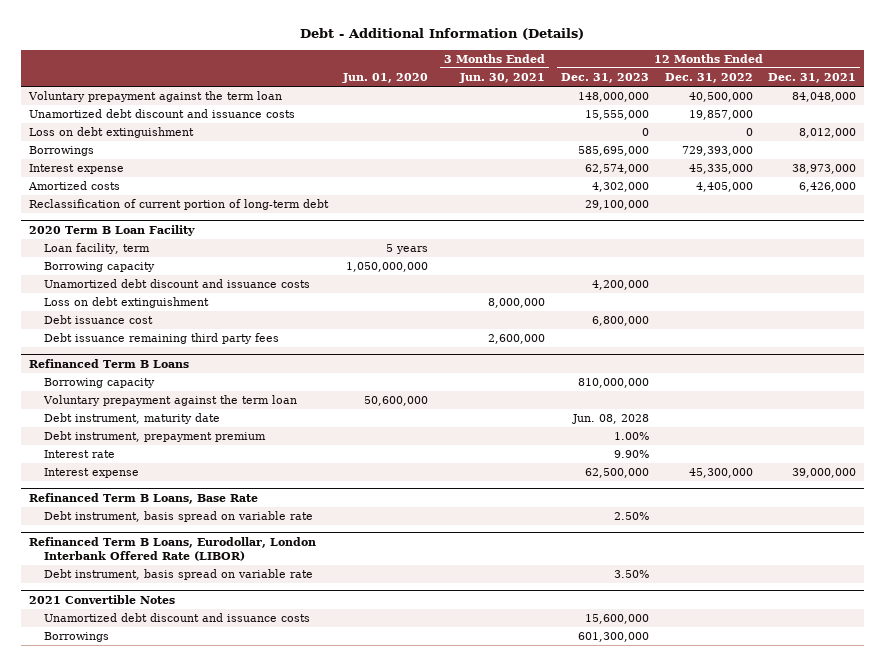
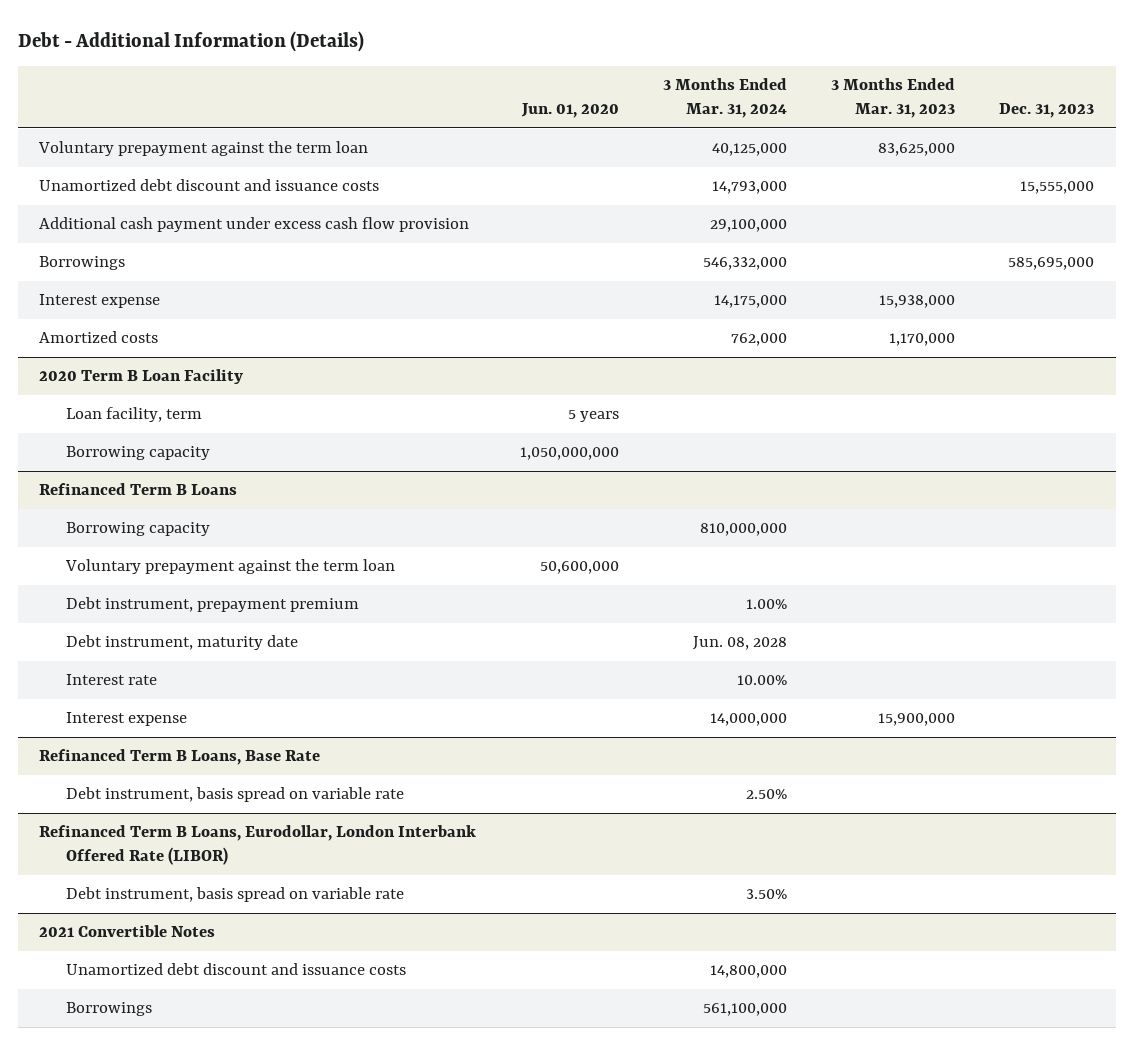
- | Jun. 01, 2020 | 3 Months Ended Jun. 30, 2021 | 12 Months Ended Dec. 31, 2023 | 12 Months Ended Dec. 31, 2022 | 12 Months Ended Dec. 31, 2021
+ | Jun. 01, 2020 | 3 Months Ended Mar. 31, 2024 | 3 Months Ended Mar. 31, 2023 | Dec. 31, 2023
- Loss on debt extinguishment | | | 0 | 0 | 8,012,000
+ Additional cash payment under excess cash flow provision | | 29,100,000 | |
- Reclassification of current portion of long-term debt | | | 29,100,000 | |
@ 2020 Term B Loan Facility
- Unamortized debt discount and issuance costs | | | 4,200,000 | |
- Loss on debt extinguishment | | 8,000,000 | | |
- Debt issuance cost | | | 6,800,000 | |
- Debt issuance remaining third party fees | | 2,600,000 | | |
@ Refinanced Term B Loans
moved down: Debt instrument, maturity date | | Jun. 08, 2028 | |

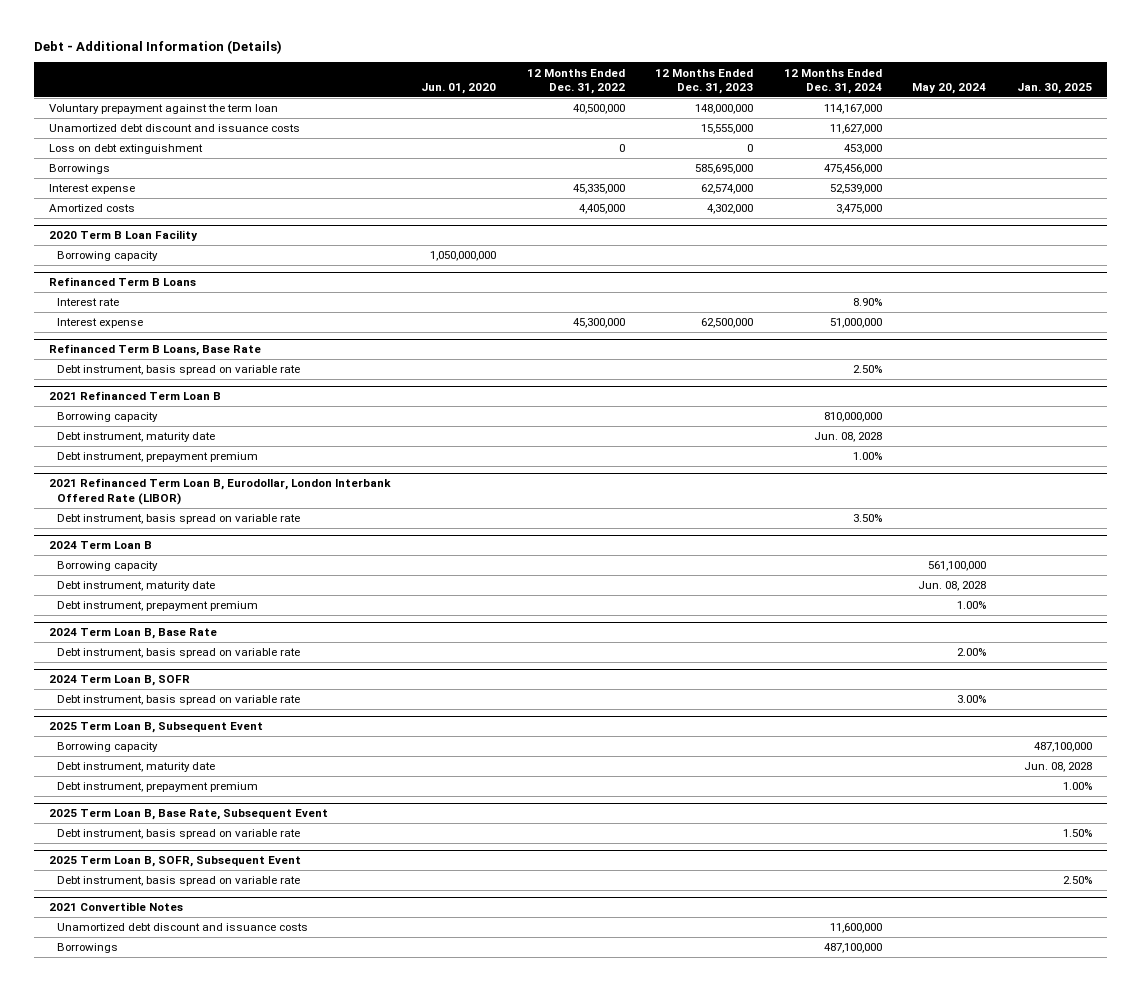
- | Jun. 01, 2020 | 3 Months Ended Mar. 31, 2024 | 3 Months Ended Mar. 31, 2023 | Dec. 31, 2023
+ | Jun. 01, 2020 | 12 Months Ended Dec. 31, 2022 | 12 Months Ended Dec. 31, 2023 | 12 Months Ended Dec. 31, 2024 | May 20, 2024 | Jan. 30, 2025
- Additional cash payment under excess cash flow provision | | 29,100,000 | |
+ Loss on debt extinguishment | | 0 | 0 | 453,000 | |
@ 2020 Term B Loan Facility
- Loan facility, term | 5 years | | |
@ Refinanced Term B Loans
- Borrowing capacity | | 810,000,000 | |
- Voluntary prepayment against the term loan | 50,600,000 | | |
- Debt instrument, prepayment premium | | 1.00% | |
- Debt instrument, maturity date | | Jun. 08, 2028 | |
- Refinanced Term B Loans, Eurodollar, London Interbank Offered Rate (LIBOR)
+ 2021 Refinanced Term Loan B
+ Borrowing capacity | | | | 810,000,000 | |
+ Debt instrument, maturity date | | | | Jun. 08, 2028 | |
+ Debt instrument, prepayment premium | | | | 1.00% | |
+ 2021 Refinanced Term Loan B, Eurodollar, London Interbank Offered Rate (LIBOR)
+ 2024 Term Loan B
+ Borrowing capacity | | | | | 561,100,000 |
+ Debt instrument, maturity date | | | | | Jun. 08, 2028 |
+ Debt instrument, prepayment premium | | | | | 1.00% |
+ 2024 Term Loan B, Base Rate
+ Debt instrument, basis spread on variable rate | | | | | 2.00% |
+ 2024 Term Loan B, SOFR
+ Debt instrument, basis spread on variable rate | | | | | 3.00% |
+ 2025 Term Loan B, Subsequent Event
+ Borrowing capacity | | | | | | 487,100,000
+ Debt instrument, maturity date | | | | | | Jun. 08, 2028
+ Debt instrument, prepayment premium | | | | | | 1.00%
+ 2025 Term Loan B, Base Rate, Subsequent Event
+ Debt instrument, basis spread on variable rate | | | | | | 1.50%
+ 2025 Term Loan B, SOFR, Subsequent Event
+ Debt instrument, basis spread on variable rate | | | | | | 2.50%

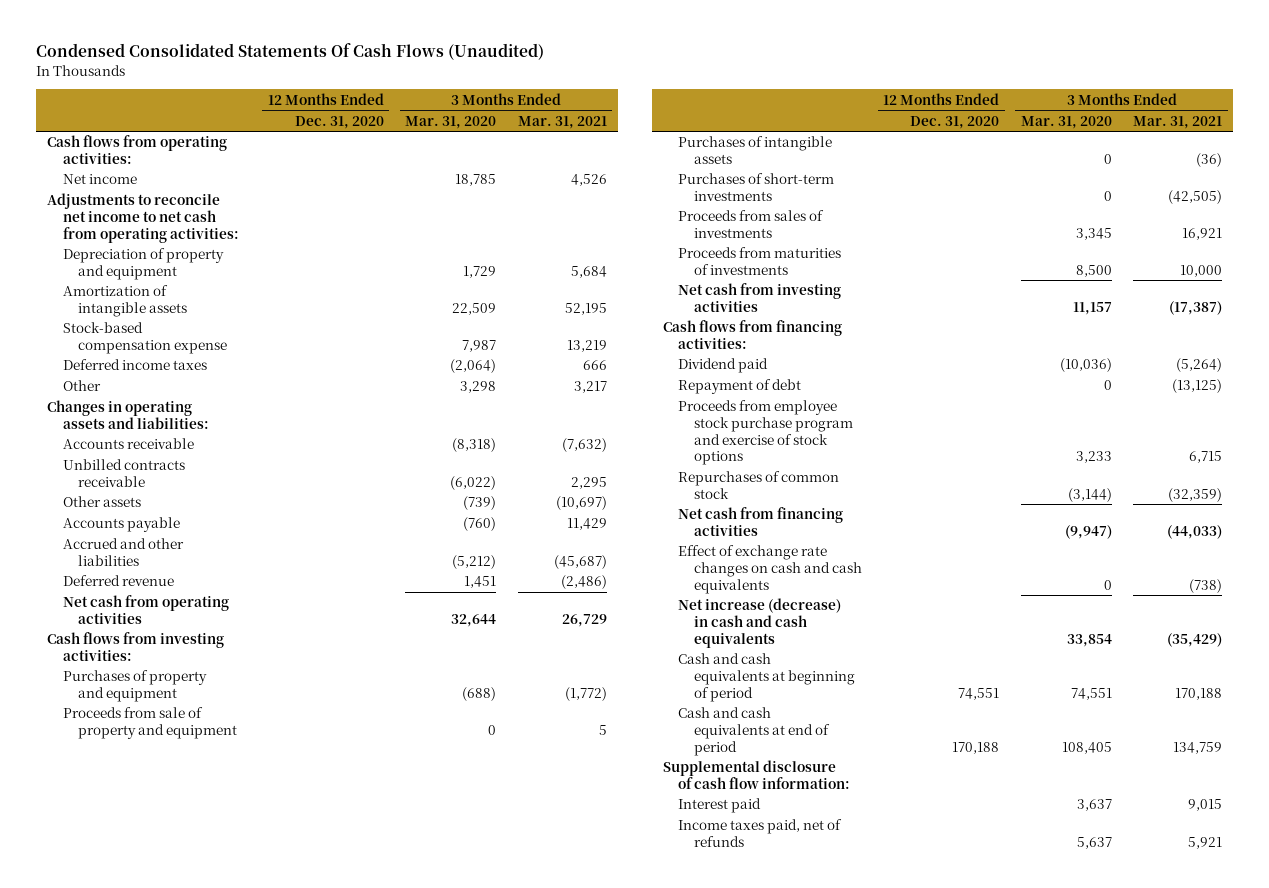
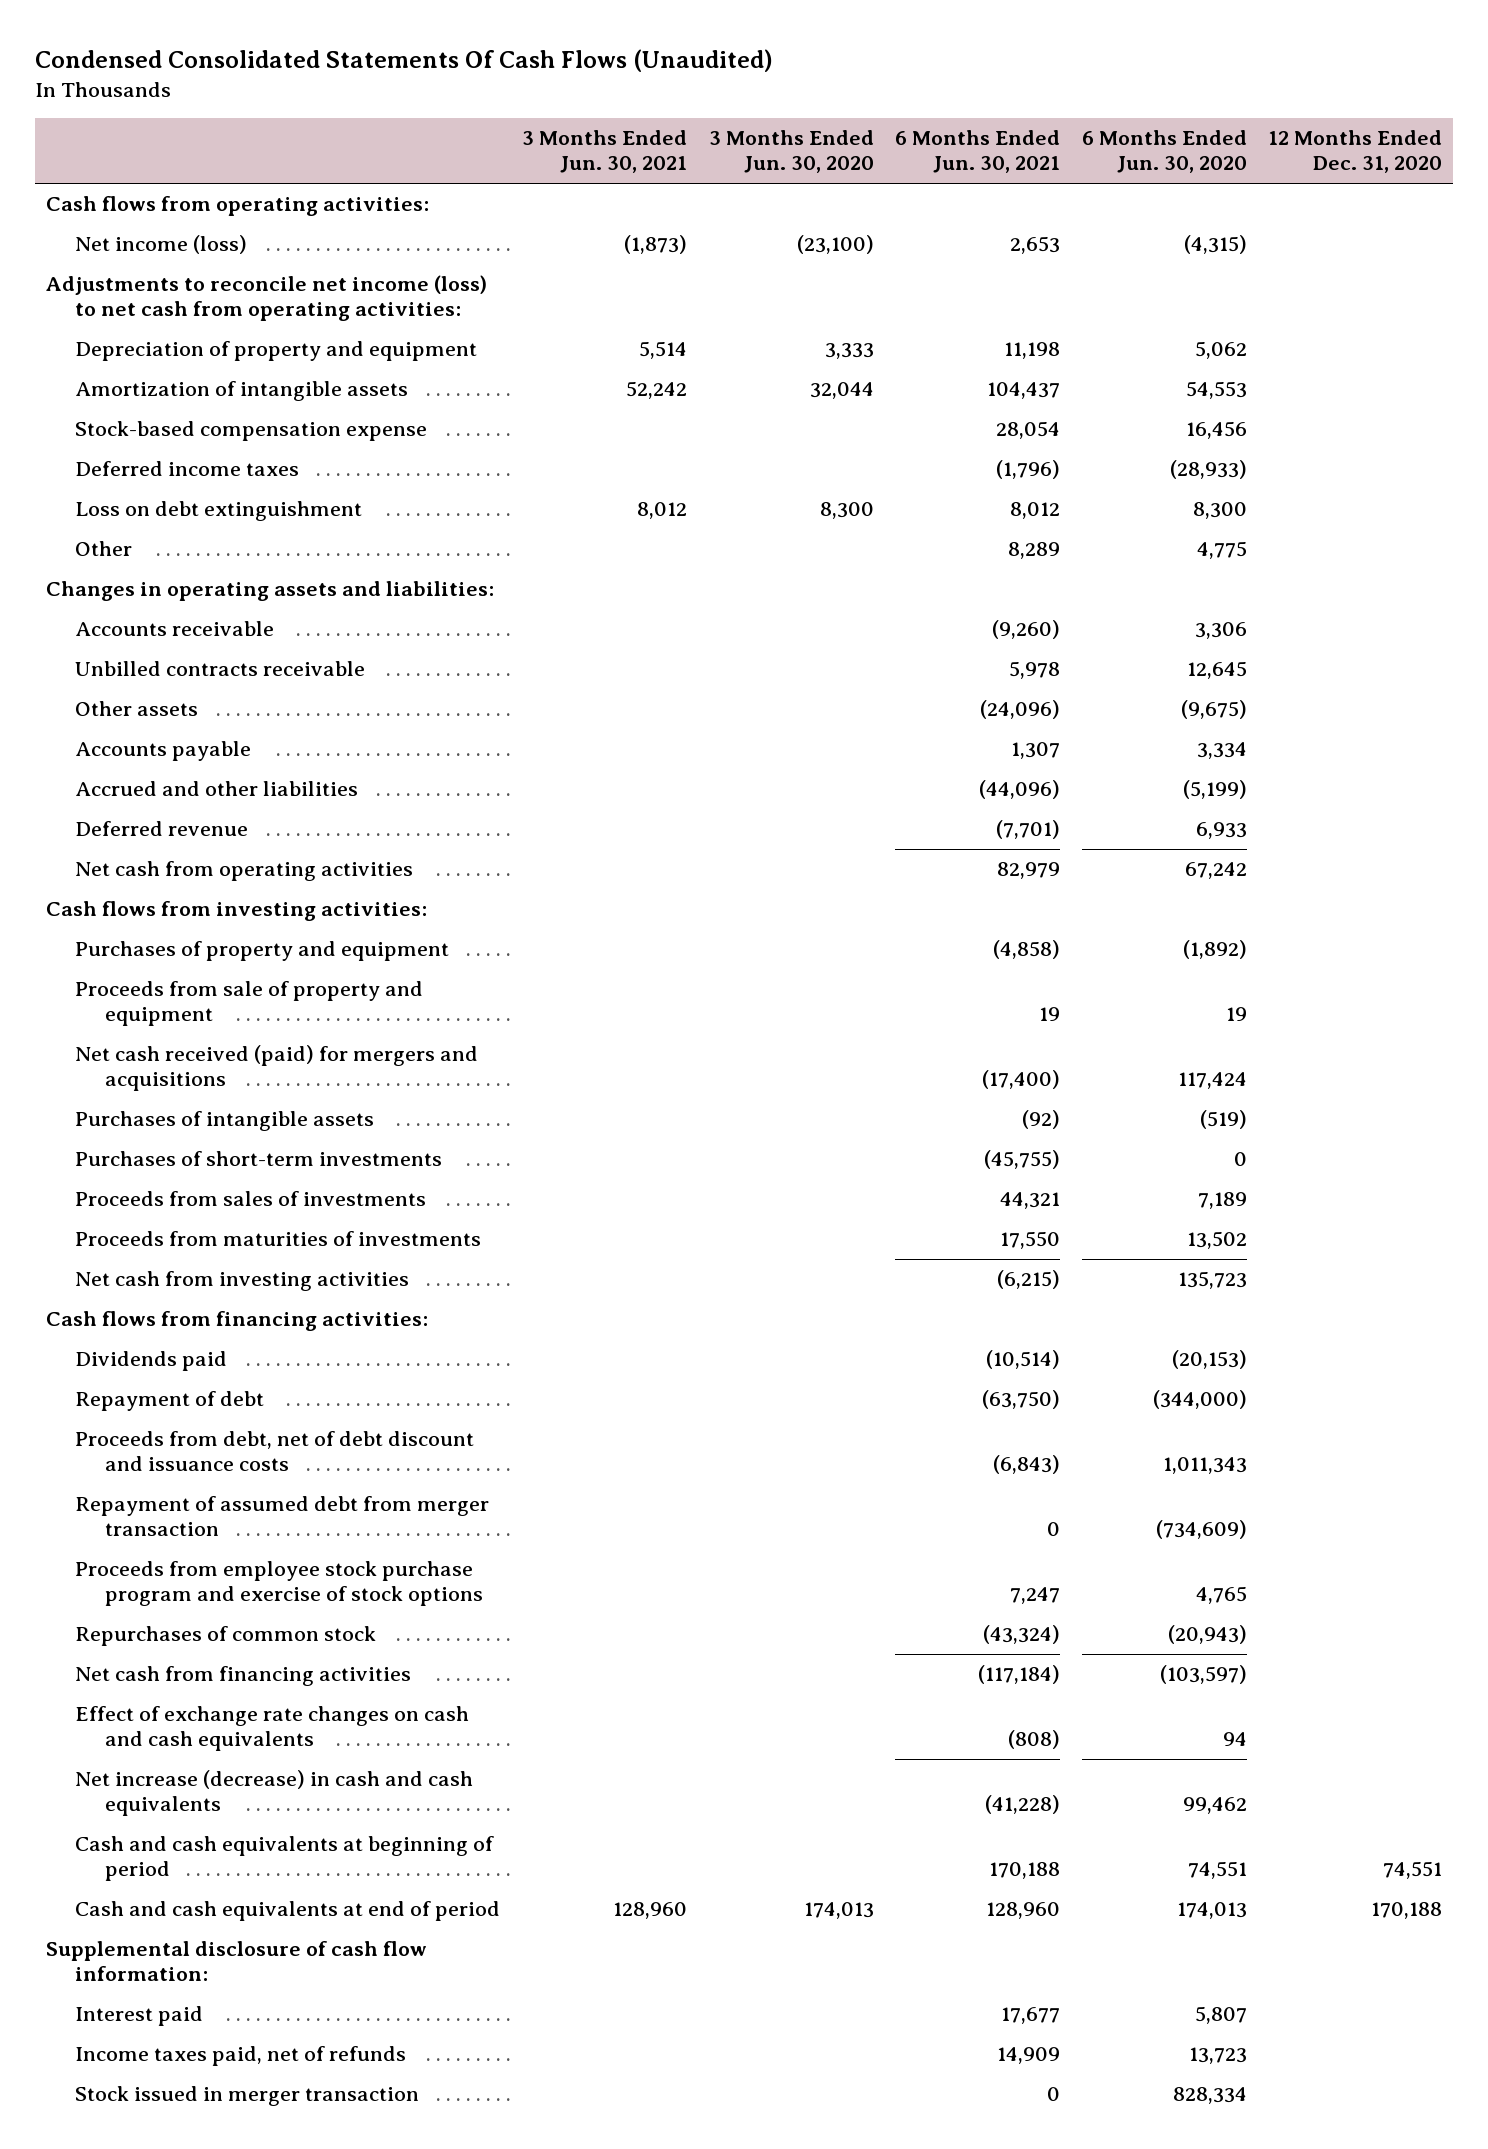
- | 12 Months Ended Dec. 31, 2020 | 3 Months Ended Mar. 31, 2020 | 3 Months Ended Mar. 31, 2021
+ | 3 Months Ended Jun. 30, 2021 | 3 Months Ended Jun. 30, 2020 | 6 Months Ended Jun. 30, 2021 | 6 Months Ended Jun. 30, 2020 | 12 Months Ended Dec. 31, 2020
- Net income | | 18,785 | 4,526
- Adjustments to reconcile net income to net cash from operating activities:
+ Net income (loss) | (1,873) | (23,100) | 2,653 | (4,315) |
+ Adjustments to reconcile net income (loss) to net cash from operating activities:
+ Loss on debt extinguishment | 8,012 | 8,300 | 8,012 | 8,300 |
+ Net cash received (paid) for mergers and acquisitions | | | (17,400) | 117,424 |
- Dividend paid | | (10,036) | (5,264)
+ Dividends paid | | | (10,514) | (20,153) |
+ Proceeds from debt, net of debt discount and issuance costs | | | (6,843) | 1,011,343 |
+ Repayment of assumed debt from merger transaction | | | 0 | (734,609) |
+ Stock issued in merger transaction | | | 0 | 828,334 |

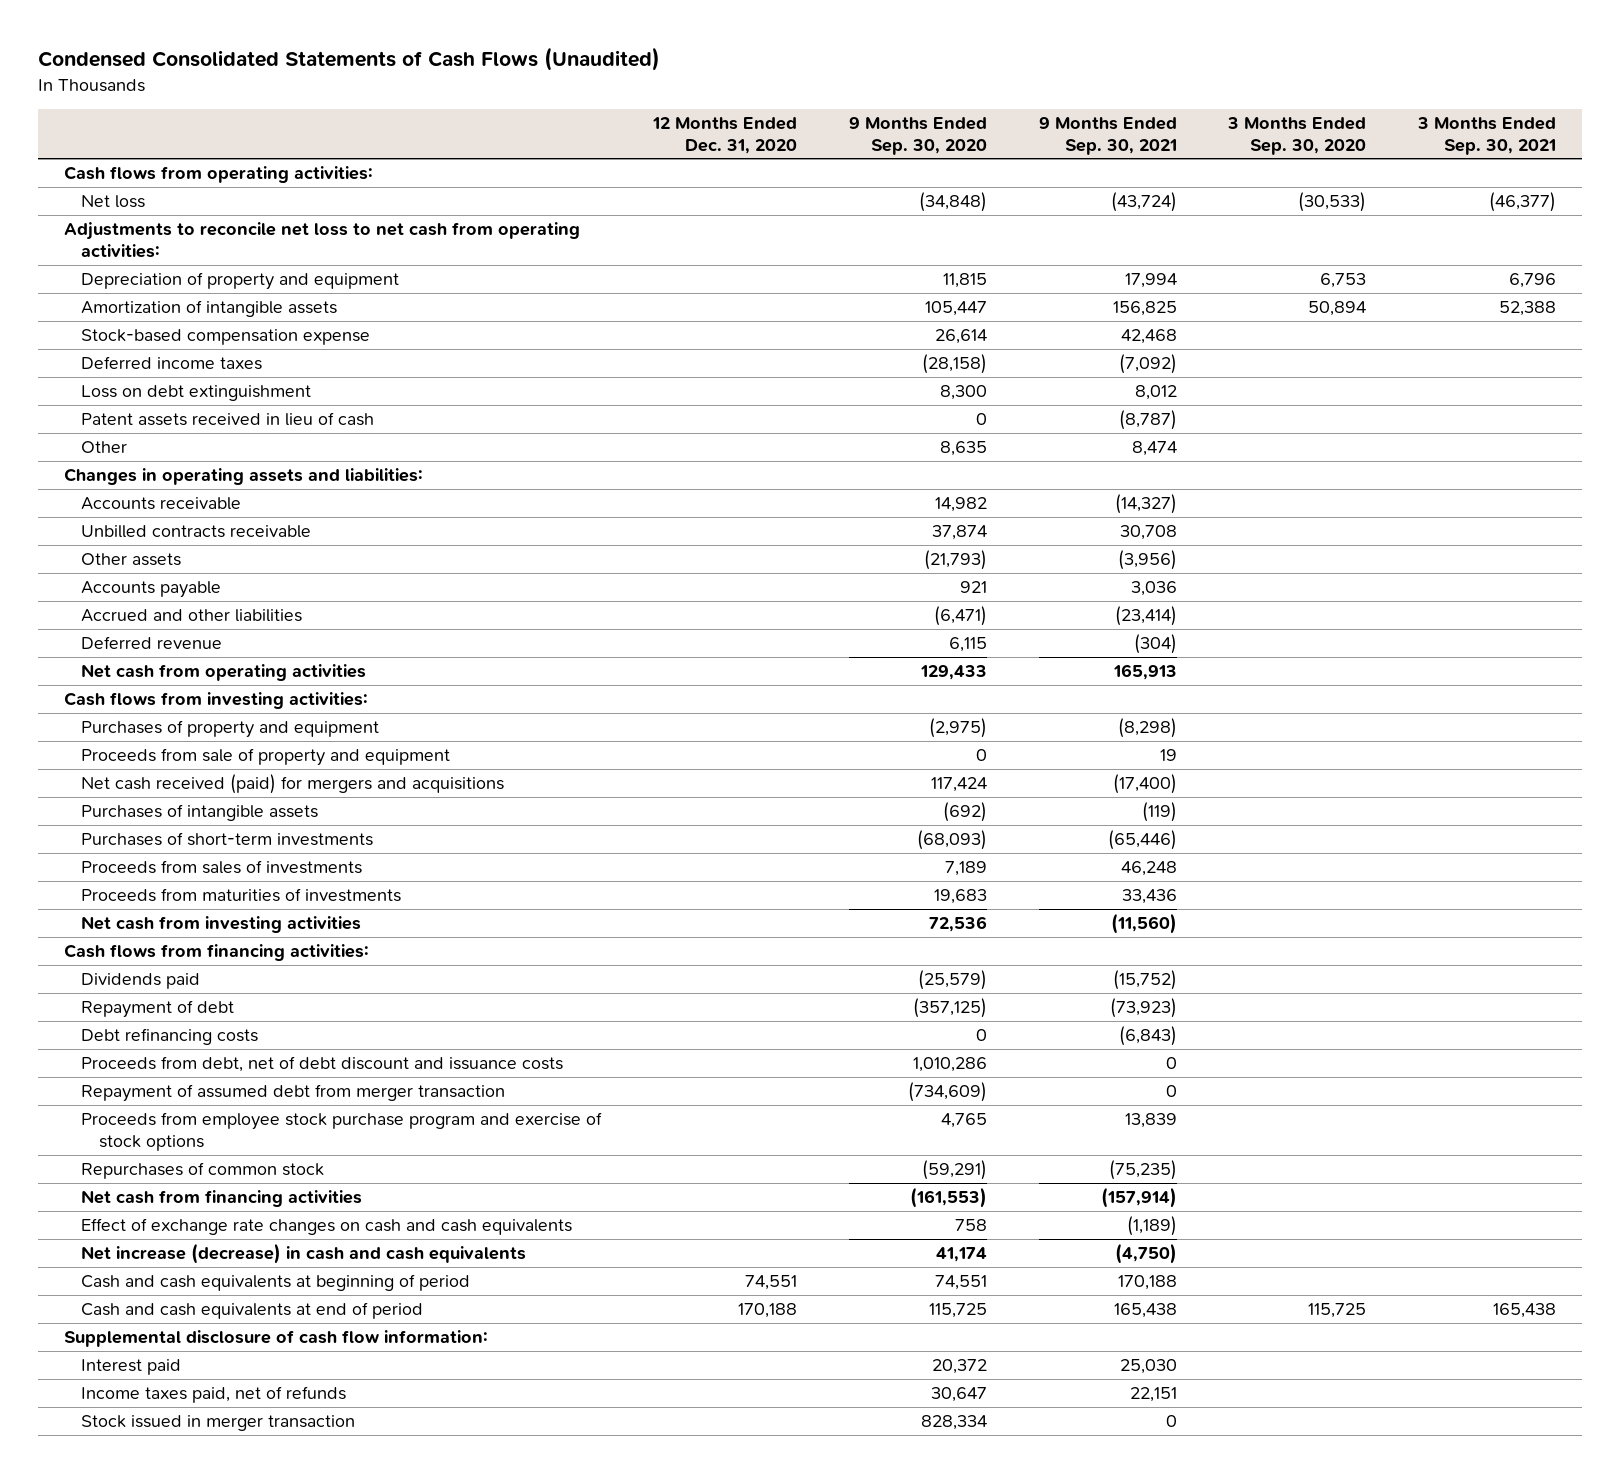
- Condensed Consolidated Statements Of Cash Flows (Unaudited)
+ Condensed Consolidated Statements of Cash Flows (Unaudited)
- | 3 Months Ended Jun. 30, 2021 | 3 Months Ended Jun. 30, 2020 | 6 Months Ended Jun. 30, 2021 | 6 Months Ended Jun. 30, 2020 | 12 Months Ended Dec. 31, 2020
+ | 12 Months Ended Dec. 31, 2020 | 9 Months Ended Sep. 30, 2020 | 9 Months Ended Sep. 30, 2021 | 3 Months Ended Sep. 30, 2020 | 3 Months Ended Sep. 30, 2021
- Net income (loss) | (1,873) | (23,100) | 2,653 | (4,315) |
- Adjustments to reconcile net income (loss) to net cash from operating activities:
+ Net loss | | (34,848) | (43,724) | (30,533) | (46,377)
+ Adjustments to reconcile net loss to net cash from operating activities:
+ Patent assets received in lieu of cash | | 0 | (8,787) | |
+ Debt refinancing costs | | 0 | (6,843) | |

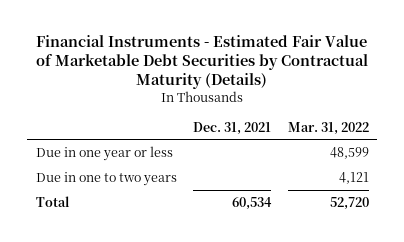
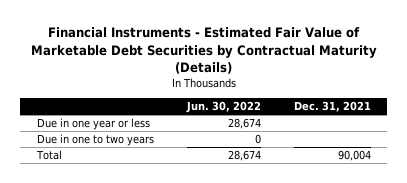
- | Dec. 31, 2021 | Mar. 31, 2022
+ | Jun. 30, 2022 | Dec. 31, 2021
- Total | 60,534 | 52,720
+ Total | 28,674 | 90,004

